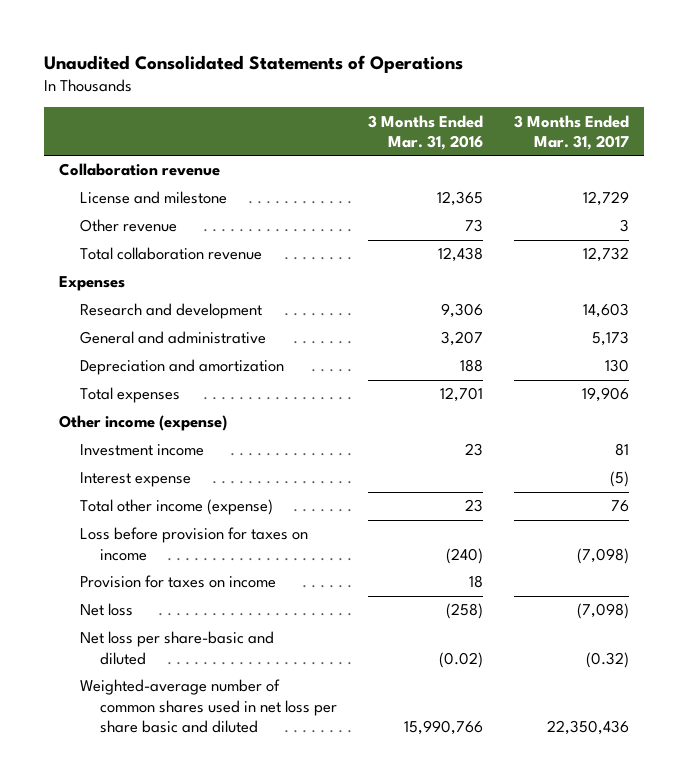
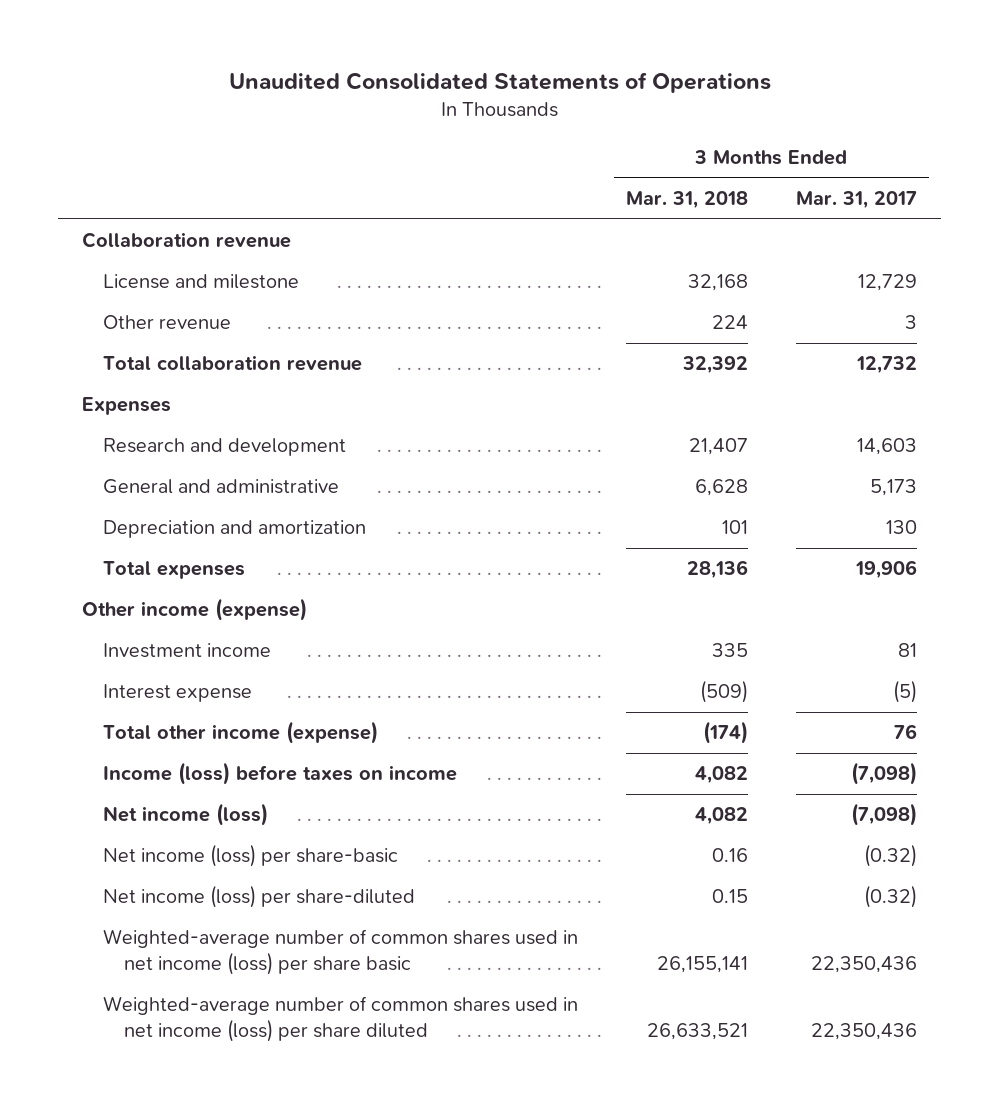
- | 3 Months Ended Mar. 31, 2016 | 3 Months Ended Mar. 31, 2017
+ | 3 Months Ended Mar. 31, 2018 | 3 Months Ended Mar. 31, 2017
- Loss before provision for taxes on income | (240) | (7,098)
- Provision for taxes on income | 18 |
- Net loss | (258) | (7,098)
- Net loss per share-basic and diluted | (0.02) | (0.32)
- Weighted-average number of common shares used in net loss per share basic and diluted | 15,990,766 | 22,350,436
+ Income (loss) before taxes on income | 4,082 | (7,098)
+ Net income (loss) | 4,082 | (7,098)
+ Net income (loss) per share-basic | 0.16 | (0.32)
+ Net income (loss) per share-diluted | 0.15 | (0.32)
+ Weighted-average number of common shares used in net income (loss) per share basic | 26,155,141 | 22,350,436
+ Weighted-average number of common shares used in net income (loss) per share diluted | 26,633,521 | 22,350,436

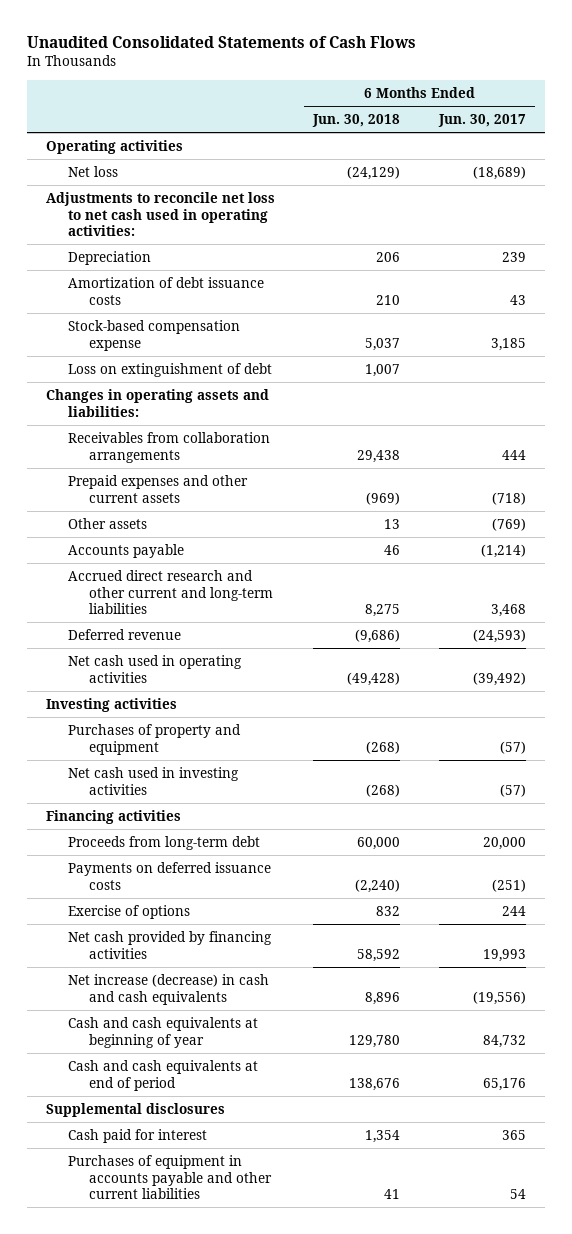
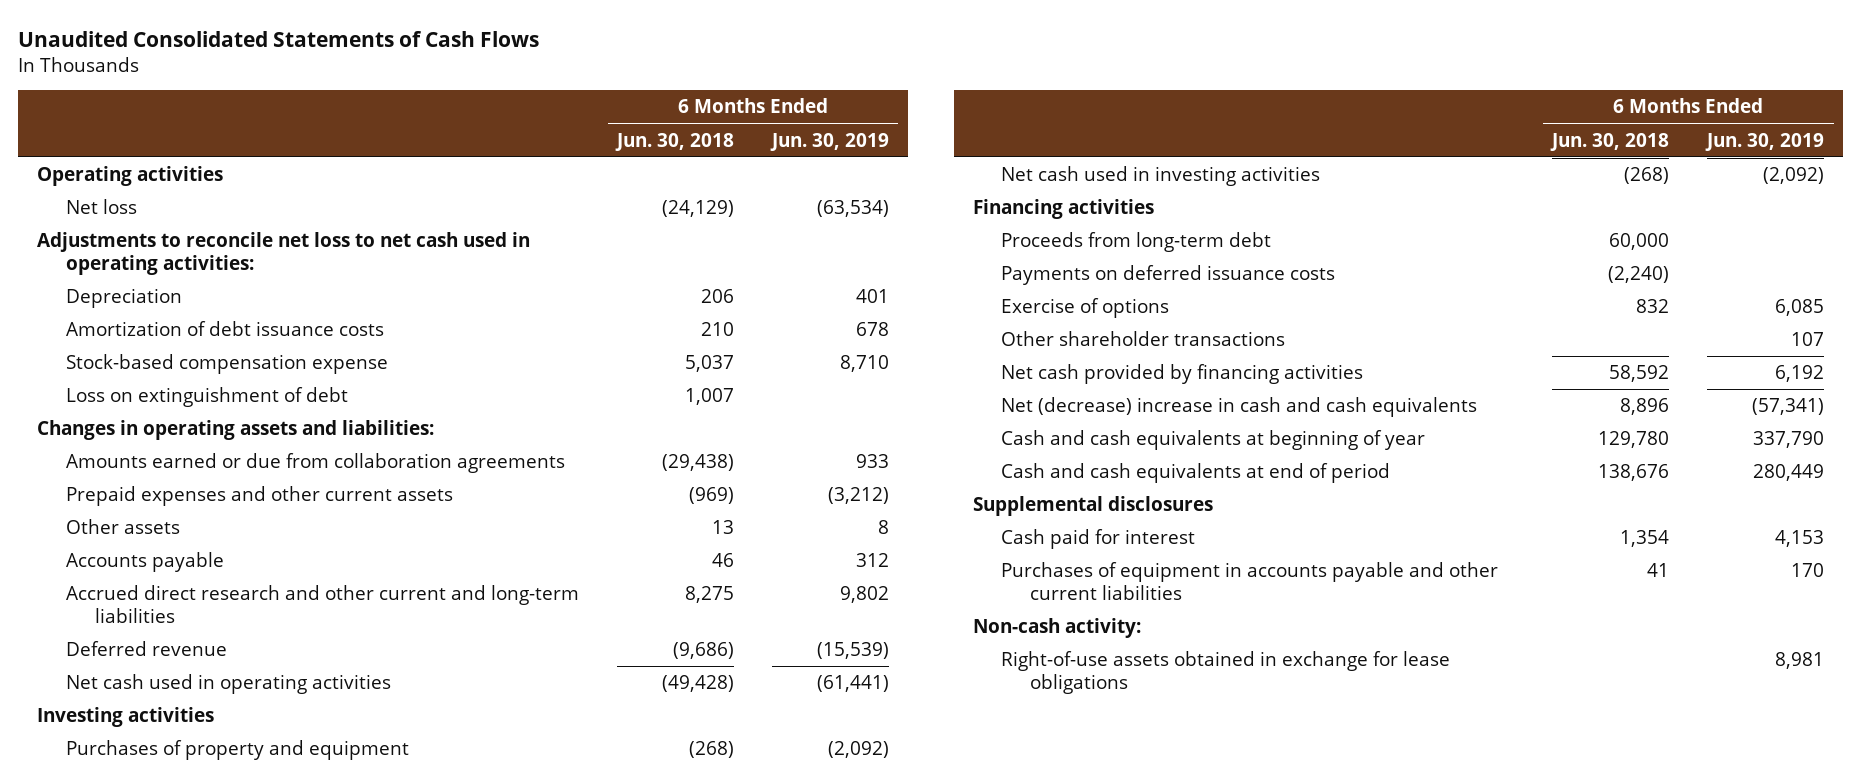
- | 6 Months Ended Jun. 30, 2018 | 6 Months Ended Jun. 30, 2017
+ | 6 Months Ended Jun. 30, 2018 | 6 Months Ended Jun. 30, 2019
- Receivables from collaboration arrangements | 29,438 | 444
+ Amounts earned or due from collaboration agreements | (29,438) | 933
+ Other shareholder transactions | | 107
- Net increase (decrease) in cash and cash equivalents | 8,896 | (19,556)
+ Net (decrease) increase in cash and cash equivalents | 8,896 | (57,341)
+ Non-cash activity:
+ Right-of-use assets obtained in exchange for lease obligations | | 8,981

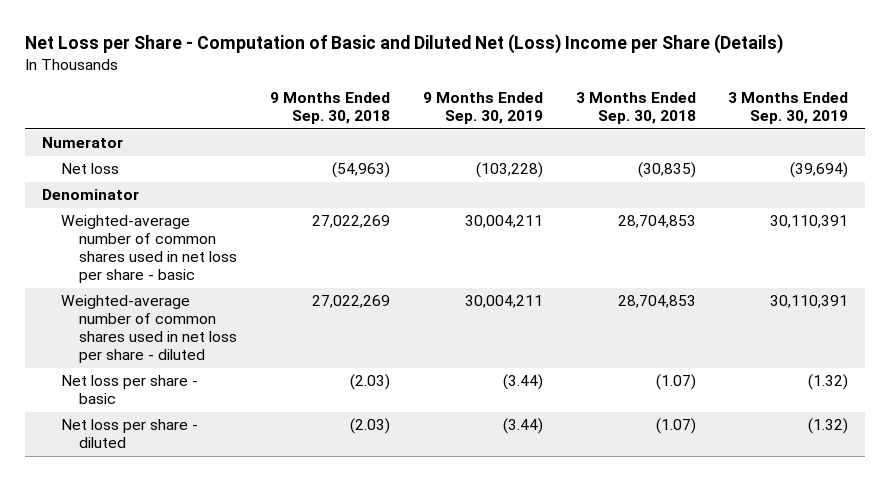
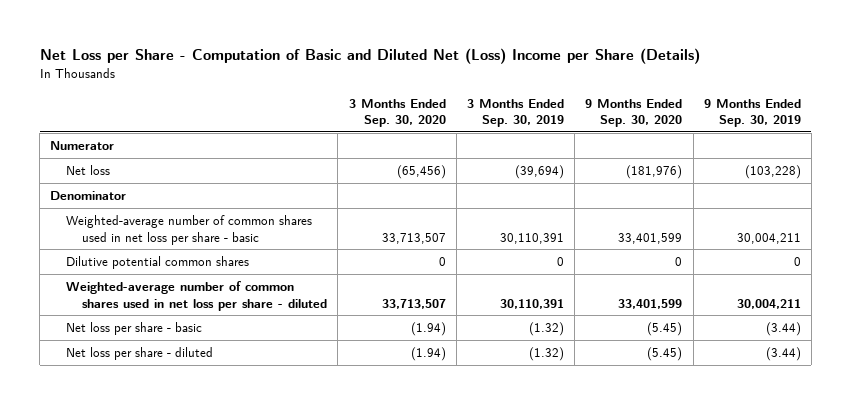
- | 9 Months Ended Sep. 30, 2018 | 9 Months Ended Sep. 30, 2019 | 3 Months Ended Sep. 30, 2018 | 3 Months Ended Sep. 30, 2019
+ | 3 Months Ended Sep. 30, 2020 | 3 Months Ended Sep. 30, 2019 | 9 Months Ended Sep. 30, 2020 | 9 Months Ended Sep. 30, 2019
+ Dilutive potential common shares | 0 | 0 | 0 | 0

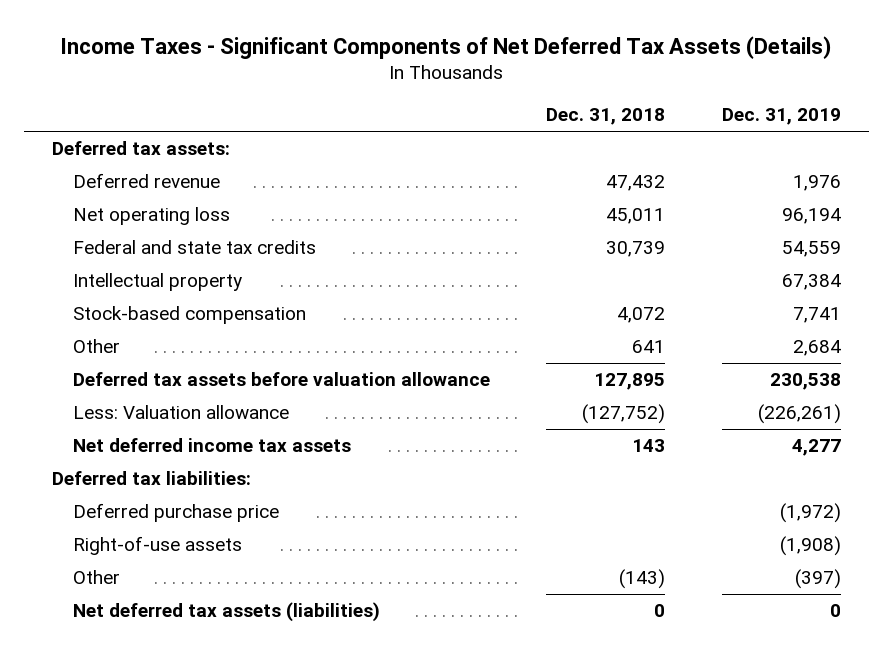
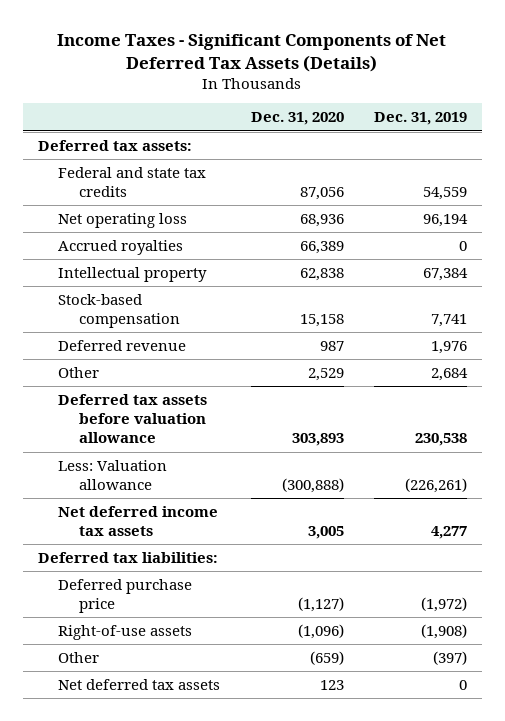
- | Dec. 31, 2018 | Dec. 31, 2019
+ | Dec. 31, 2020 | Dec. 31, 2019
moved down: Net operating loss | 68,936 | 96,194
+ Accrued royalties | 66,389 | 0
moved down: Deferred revenue | 987 | 1,976
- Net deferred tax assets (liabilities) | 0 | 0
+ Net deferred tax assets | 123 | 0

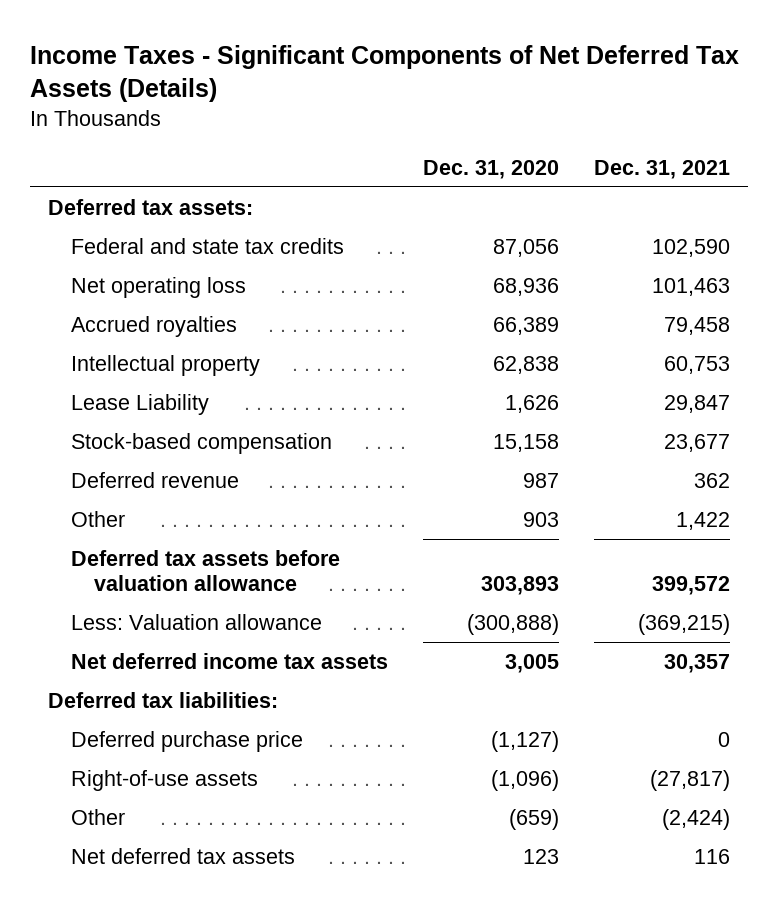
- | Dec. 31, 2020 | Dec. 31, 2019
+ | Dec. 31, 2020 | Dec. 31, 2021
+ Lease Liability | 1,626 | 29,847
- Other | 2,529 | 2,684
+ Other | 903 | 1,422

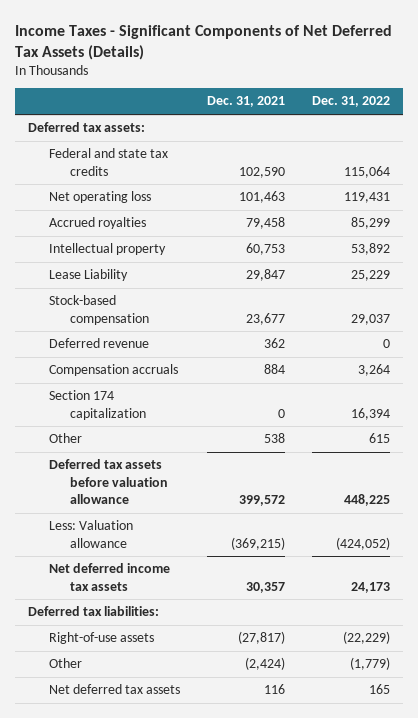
- | Dec. 31, 2020 | Dec. 31, 2021
+ | Dec. 31, 2021 | Dec. 31, 2022
- Other | 903 | 1,422
+ Compensation accruals | 884 | 3,264
+ Section 174 capitalization | 0 | 16,394
+ Other | 538 | 615
- Deferred purchase price | (1,127) | 0

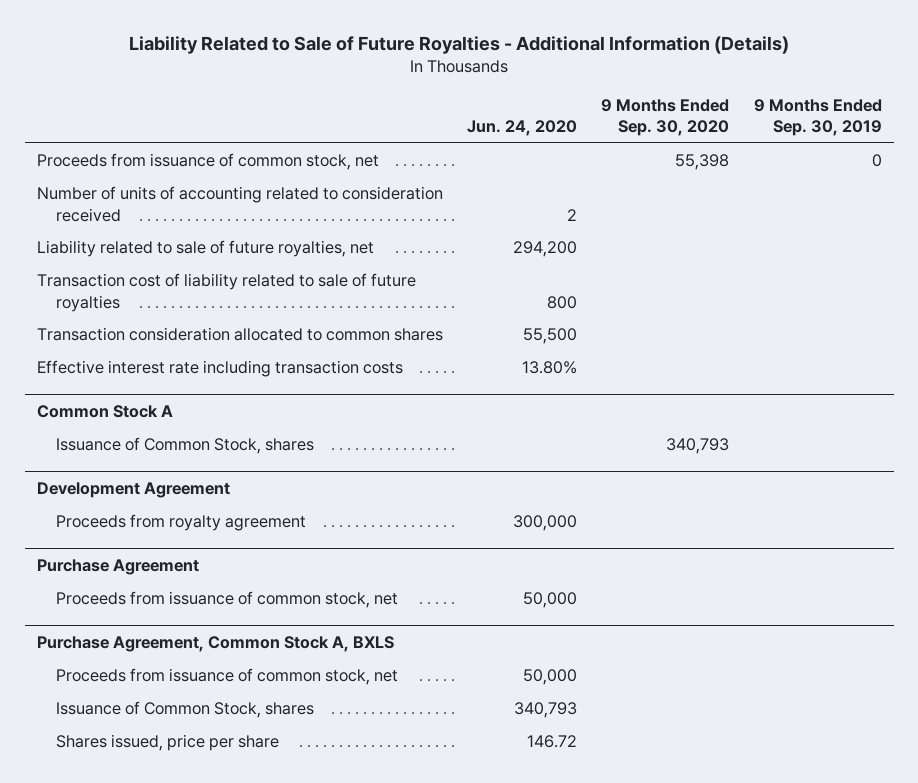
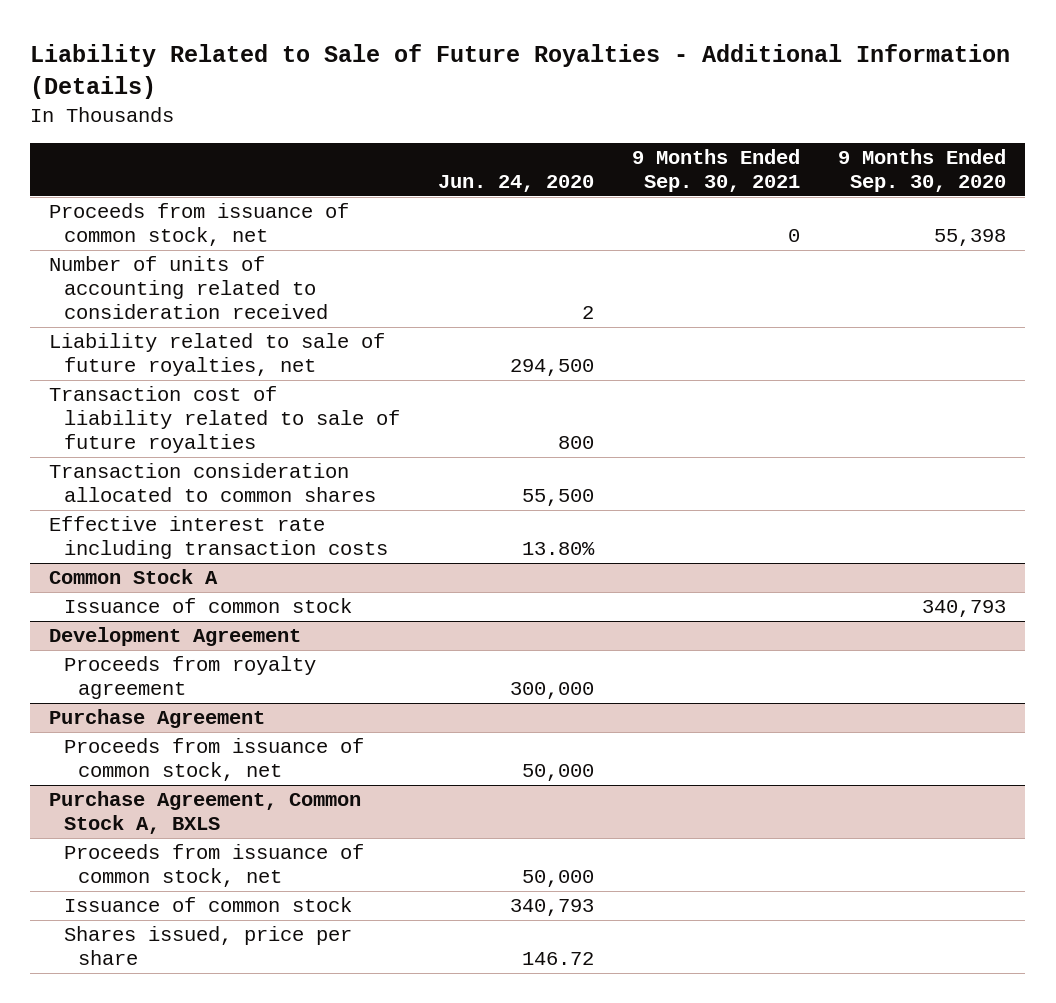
- | Jun. 24, 2020 | 9 Months Ended Sep. 30, 2020 | 9 Months Ended Sep. 30, 2019
+ | Jun. 24, 2020 | 9 Months Ended Sep. 30, 2021 | 9 Months Ended Sep. 30, 2020
- Liability related to sale of future royalties, net | 294,200 | |
+ Liability related to sale of future royalties, net | 294,500 | |
@ Common Stock A
- Issuance of Common Stock, shares | | 340,793 |
+ Issuance of common stock | | | 340,793
@ Purchase Agreement, Common Stock A, BXLS
- Issuance of Common Stock, shares | 340,793 | |
+ Issuance of common stock | 340,793 | |

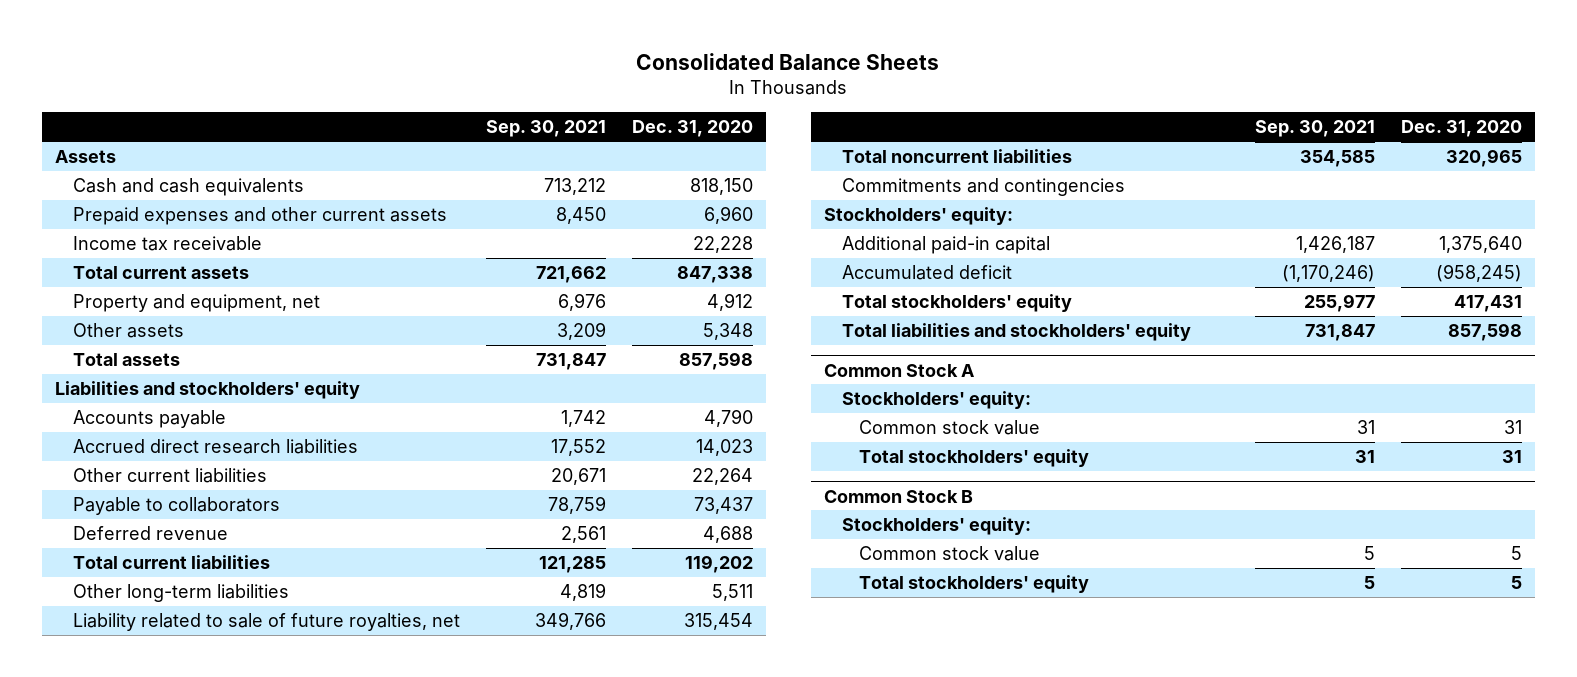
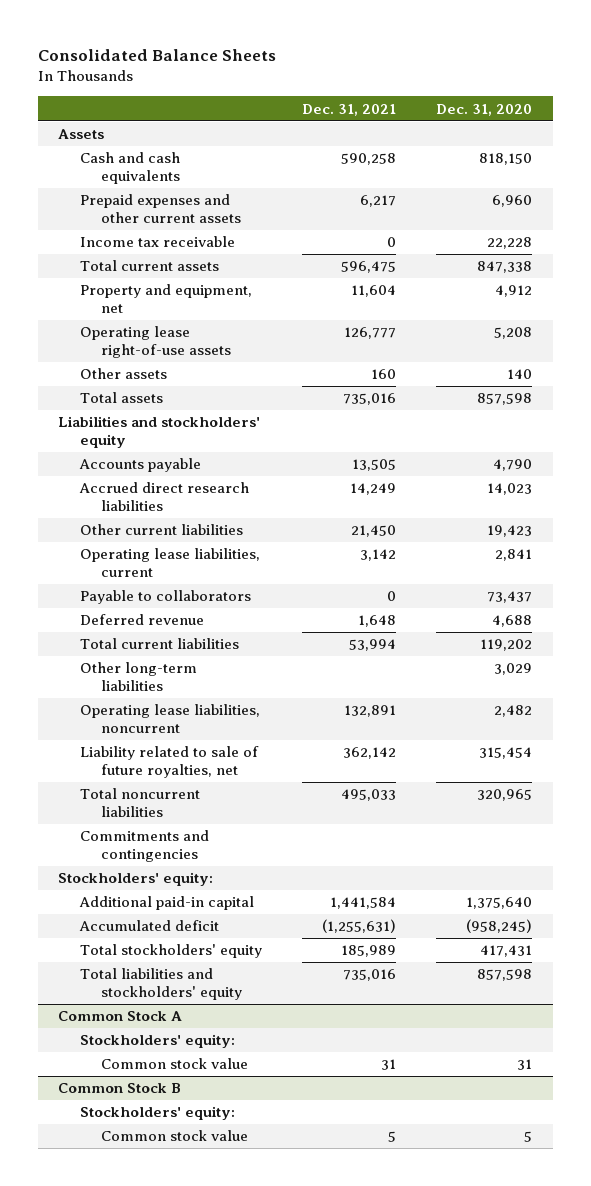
- | Sep. 30, 2021 | Dec. 31, 2020
+ | Dec. 31, 2021 | Dec. 31, 2020
- Other assets | 3,209 | 5,348
+ Operating lease right-of-use assets | 126,777 | 5,208
+ Other assets | 160 | 140
- Other current liabilities | 20,671 | 22,264
+ Other current liabilities | 21,450 | 19,423
+ Operating lease liabilities, current | 3,142 | 2,841
- Other long-term liabilities | 4,819 | 5,511
+ Other long-term liabilities | | 3,029
+ Operating lease liabilities, noncurrent | 132,891 | 2,482
@ Common Stock A
- Total stockholders' equity | 31 | 31
@ Common Stock B
- Total stockholders' equity | 5 | 5

